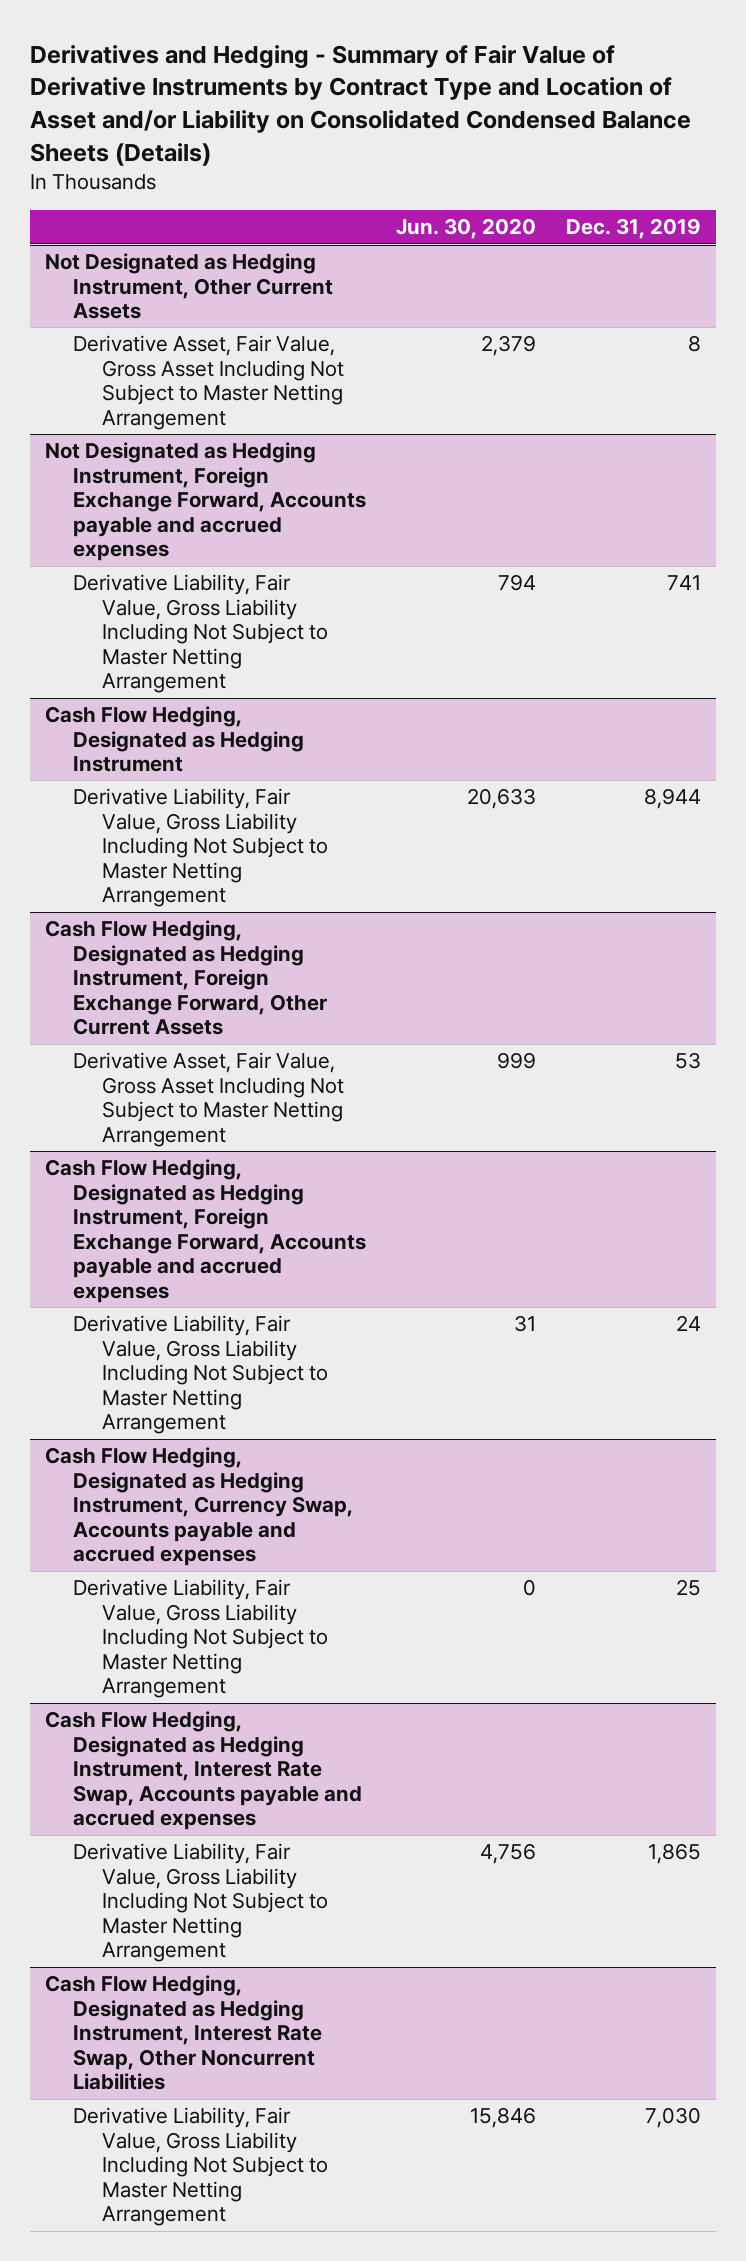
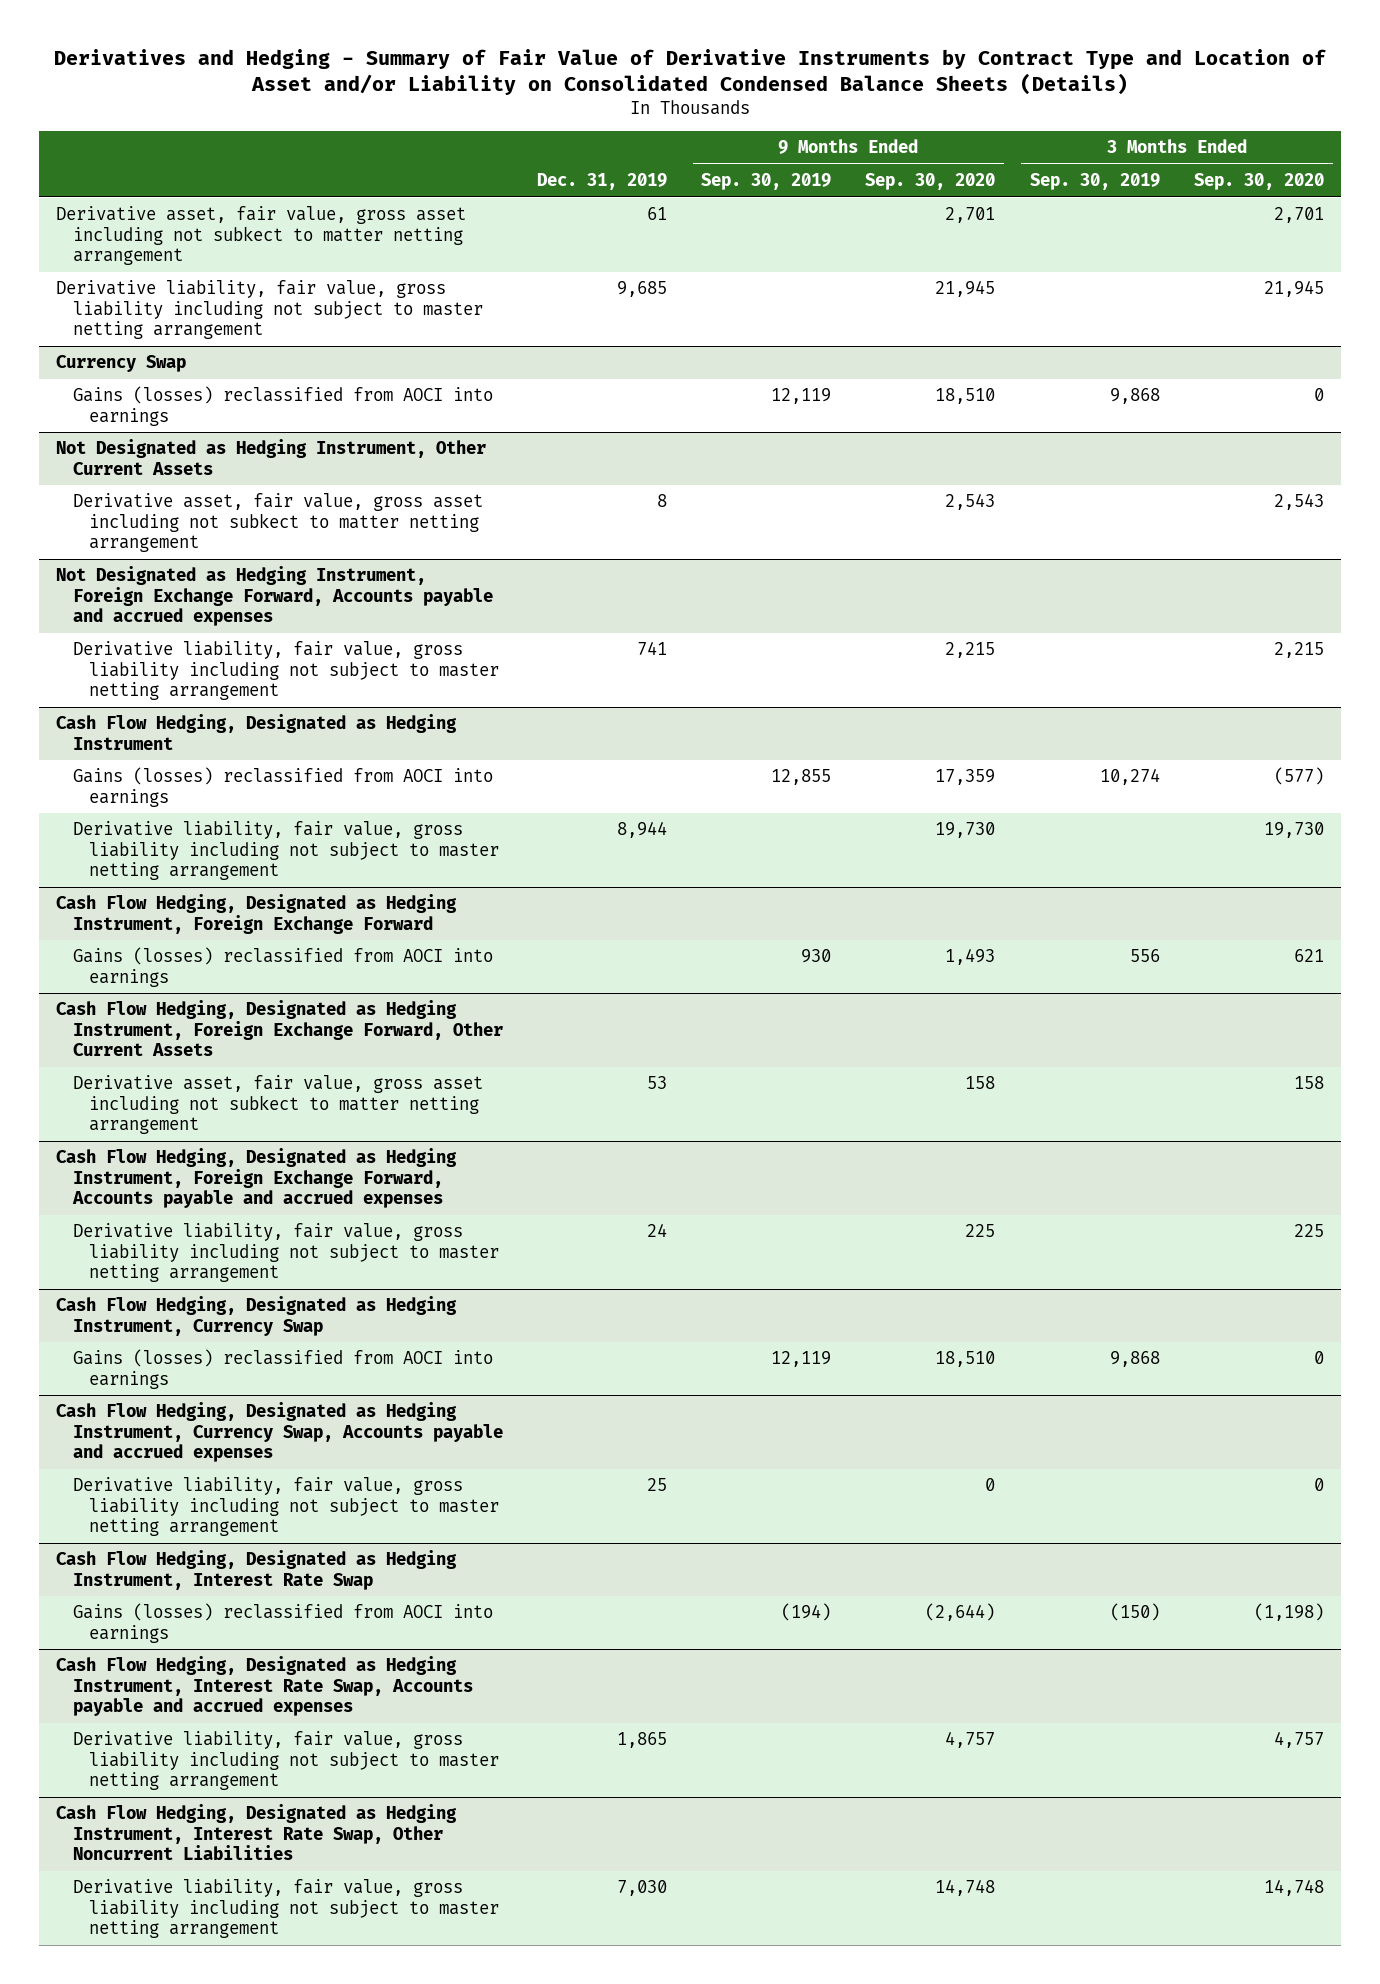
- | Jun. 30, 2020 | Dec. 31, 2019
+ | Dec. 31, 2019 | 9 Months Ended Sep. 30, 2019 | 9 Months Ended Sep. 30, 2020 | 3 Months Ended Sep. 30, 2019 | 3 Months Ended Sep. 30, 2020
+ Derivative asset, fair value, gross asset including not subkect to matter netting arrangement | 61 | | 2,701 | | 2,701
+ Derivative liability, fair value, gross liability including not subject to master netting arrangement | 9,685 | | 21,945 | | 21,945
+ Currency Swap
+ Gains (losses) reclassified from AOCI into earnings | | 12,119 | 18,510 | 9,868 | 0
@ Not Designated as Hedging Instrument, Other Current Assets
- Derivative Asset, Fair Value, Gross Asset Including Not Subject to Master Netting Arrangement | 2,379 | 8
+ Derivative asset, fair value, gross asset including not subkect to matter netting arrangement | 8 | | 2,543 | | 2,543
@ Not Designated as Hedging Instrument, Foreign Exchange Forward, Accounts payable and accrued expenses
- Derivative Liability, Fair Value, Gross Liability Including Not Subject to Master Netting Arrangement | 794 | 741
+ Derivative liability, fair value, gross liability including not subject to master netting arrangement | 741 | | 2,215 | | 2,215
@ Cash Flow Hedging, Designated as Hedging Instrument
- Derivative Liability, Fair Value, Gross Liability Including Not Subject to Master Netting Arrangement | 20,633 | 8,944
+ Gains (losses) reclassified from AOCI into earnings | | 12,855 | 17,359 | 10,274 | (577)
+ Derivative liability, fair value, gross liability including not subject to master netting arrangement | 8,944 | | 19,730 | | 19,730
+ Cash Flow Hedging, Designated as Hedging Instrument, Foreign Exchange Forward
+ Gains (losses) reclassified from AOCI into earnings | | 930 | 1,493 | 556 | 621
@ Cash Flow Hedging, Designated as Hedging Instrument, Foreign Exchange Forward, Other Current Assets
- Derivative Asset, Fair Value, Gross Asset Including Not Subject to Master Netting Arrangement | 999 | 53
+ Derivative asset, fair value, gross asset including not subkect to matter netting arrangement | 53 | | 158 | | 158
@ Cash Flow Hedging, Designated as Hedging Instrument, Foreign Exchange Forward, Accounts payable and accrued expenses
- Derivative Liability, Fair Value, Gross Liability Including Not Subject to Master Netting Arrangement | 31 | 24
+ Derivative liability, fair value, gross liability including not subject to master netting arrangement | 24 | | 225 | | 225
+ Cash Flow Hedging, Designated as Hedging Instrument, Currency Swap
+ Gains (losses) reclassified from AOCI into earnings | | 12,119 | 18,510 | 9,868 | 0
@ Cash Flow Hedging, Designated as Hedging Instrument, Currency Swap, Accounts payable and accrued expenses
- Derivative Liability, Fair Value, Gross Liability Including Not Subject to Master Netting Arrangement | 0 | 25
+ Derivative liability, fair value, gross liability including not subject to master netting arrangement | 25 | | 0 | | 0
+ Cash Flow Hedging, Designated as Hedging Instrument, Interest Rate Swap
+ Gains (losses) reclassified from AOCI into earnings | | (194) | (2,644) | (150) | (1,198)
@ Cash Flow Hedging, Designated as Hedging Instrument, Interest Rate Swap, Accounts payable and accrued expenses
- Derivative Liability, Fair Value, Gross Liability Including Not Subject to Master Netting Arrangement | 4,756 | 1,865
+ Derivative liability, fair value, gross liability including not subject to master netting arrangement | 1,865 | | 4,757 | | 4,757
@ Cash Flow Hedging, Designated as Hedging Instrument, Interest Rate Swap, Other Noncurrent Liabilities
- Derivative Liability, Fair Value, Gross Liability Including Not Subject to Master Netting Arrangement | 15,846 | 7,030
+ Derivative liability, fair value, gross liability including not subject to master netting arrangement | 7,030 | | 14,748 | | 14,748

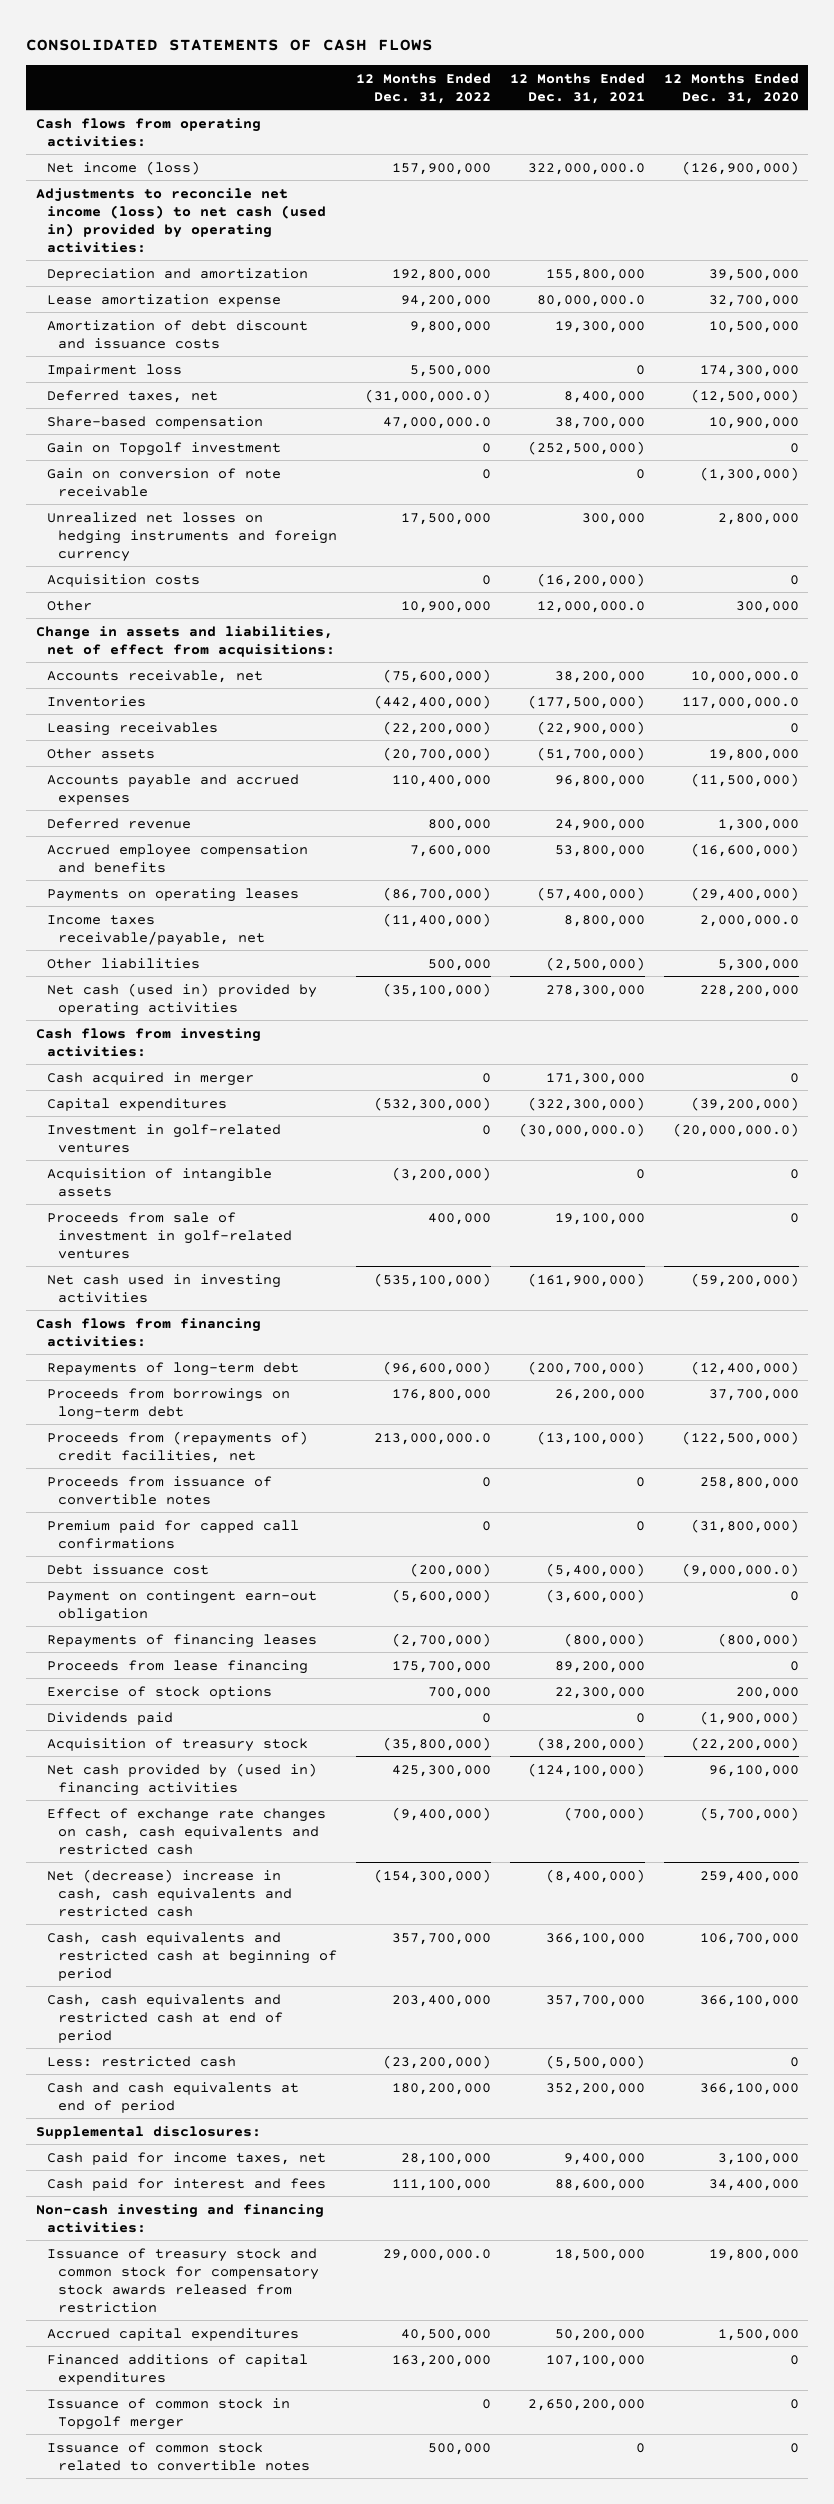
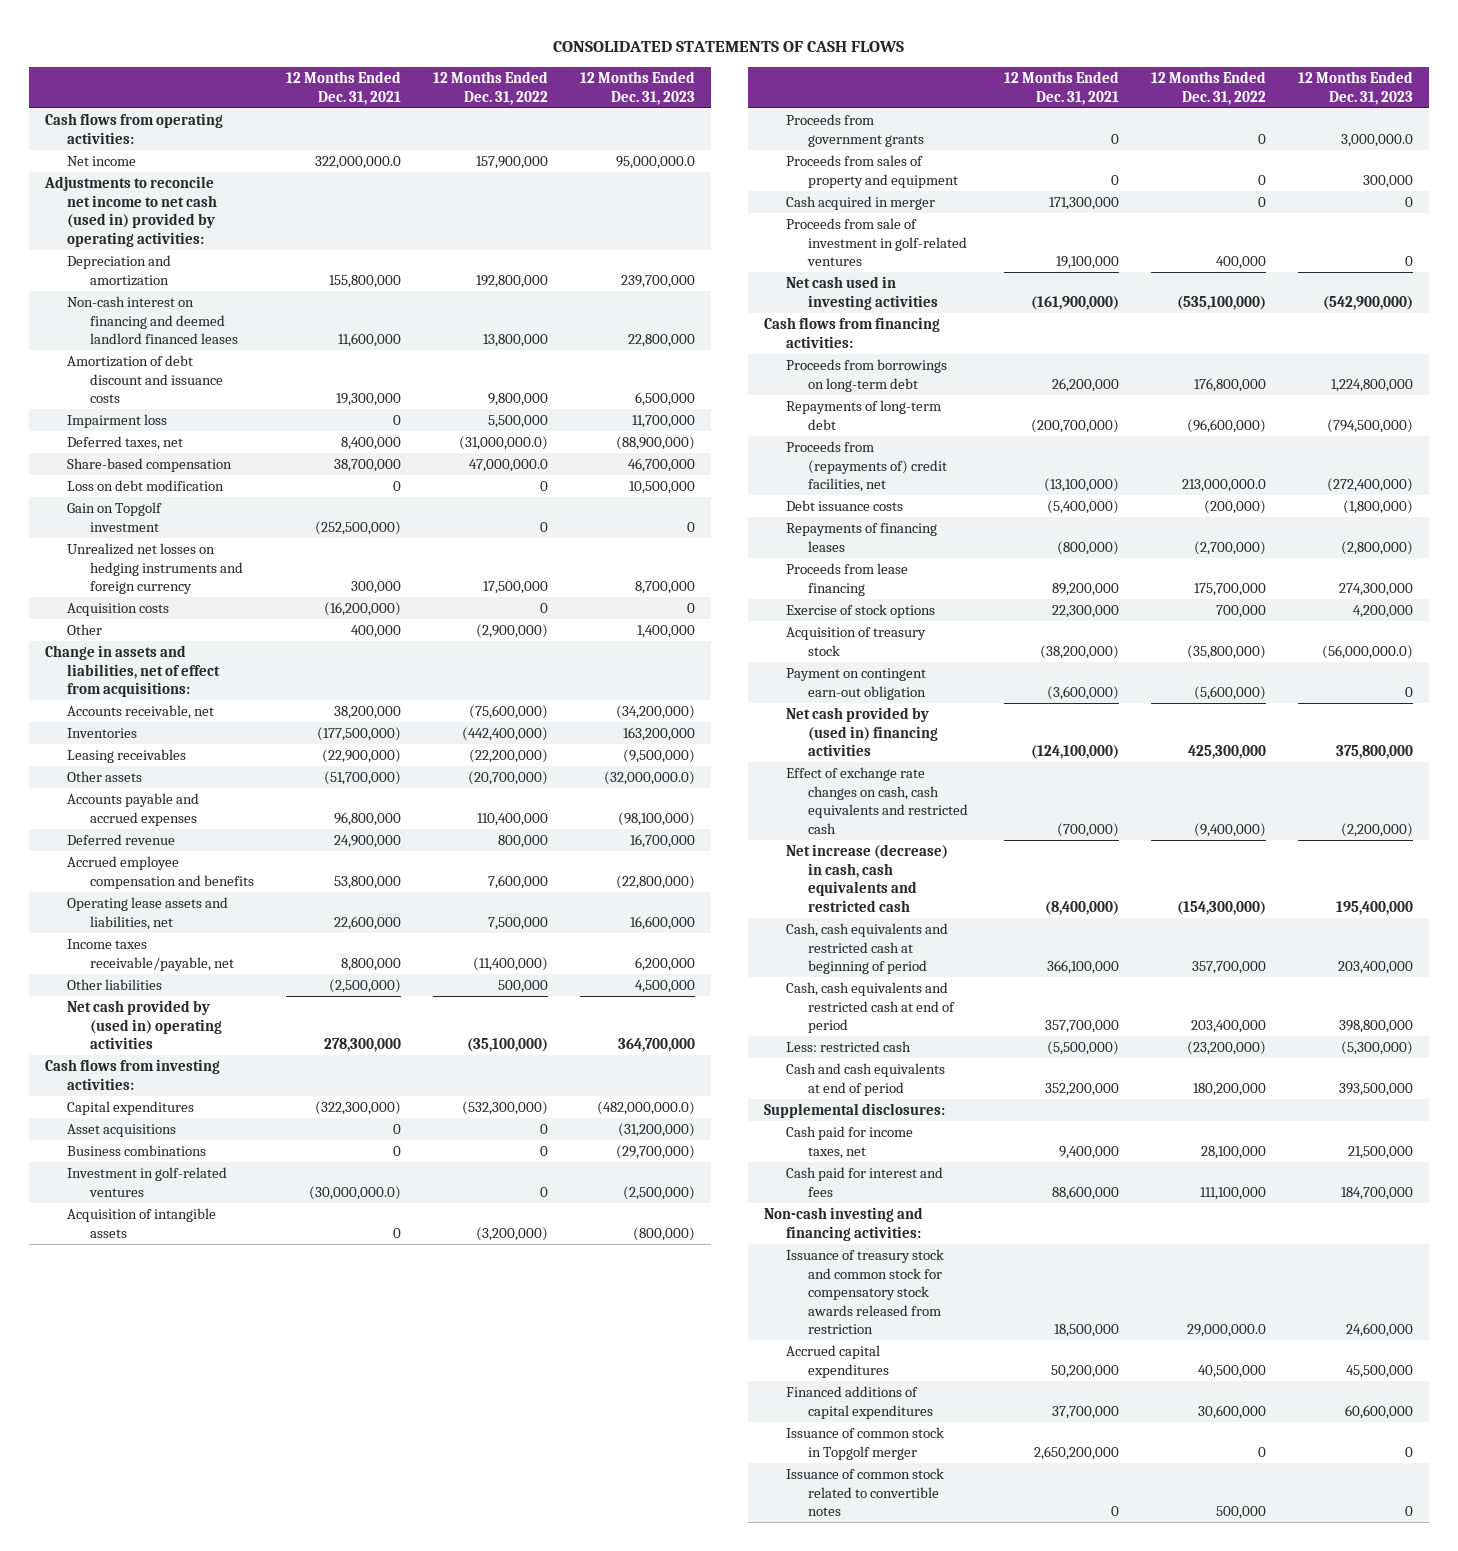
- | 12 Months Ended Dec. 31, 2022 | 12 Months Ended Dec. 31, 2021 | 12 Months Ended Dec. 31, 2020
+ | 12 Months Ended Dec. 31, 2021 | 12 Months Ended Dec. 31, 2022 | 12 Months Ended Dec. 31, 2023
- Net income (loss) | 157,900,000 | 322,000,000.0 | (126,900,000)
- Adjustments to reconcile net income (loss) to net cash (used in) provided by operating activities:
+ Net income | 322,000,000.0 | 157,900,000 | 95,000,000.0
+ Adjustments to reconcile net income to net cash (used in) provided by operating activities:
- Lease amortization expense | 94,200,000 | 80,000,000.0 | 32,700,000
+ Non-cash interest on financing and deemed landlord financed leases | 11,600,000 | 13,800,000 | 22,800,000
+ Loss on debt modification | 0 | 0 | 10,500,000
- Gain on conversion of note receivable | 0 | 0 | (1,300,000)
- Other | 10,900,000 | 12,000,000.0 | 300,000
+ Other | 400,000 | (2,900,000) | 1,400,000
- Payments on operating leases | (86,700,000) | (57,400,000) | (29,400,000)
+ Operating lease assets and liabilities, net | 22,600,000 | 7,500,000 | 16,600,000
- Net cash (used in) provided by operating activities | (35,100,000) | 278,300,000 | 228,200,000
+ Net cash provided by (used in) operating activities | 278,300,000 | (35,100,000) | 364,700,000
+ Asset acquisitions | 0 | 0 | (31,200,000)
+ Business combinations | 0 | 0 | (29,700,000)
+ Proceeds from government grants | 0 | 0 | 3,000,000.0
+ Proceeds from sales of property and equipment | 0 | 0 | 300,000
moved down: Cash acquired in merger | 171,300,000 | 0 | 0
moved down: Repayments of long-term debt | (200,700,000) | (96,600,000) | (794,500,000)
- Proceeds from issuance of convertible notes | 0 | 0 | 258,800,000
- Premium paid for capped call confirmations | 0 | 0 | (31,800,000)
- Debt issuance cost | (200,000) | (5,400,000) | (9,000,000.0)
+ Debt issuance costs | (5,400,000) | (200,000) | (1,800,000)
- Dividends paid | 0 | 0 | (1,900,000)
moved down: Payment on contingent earn-out obligation | (3,600,000) | (5,600,000) | 0
- Net (decrease) increase in cash, cash equivalents and restricted cash | (154,300,000) | (8,400,000) | 259,400,000
+ Net increase (decrease) in cash, cash equivalents and restricted cash | (8,400,000) | (154,300,000) | 195,400,000
- Financed additions of capital expenditures | 163,200,000 | 107,100,000 | 0
+ Financed additions of capital expenditures | 37,700,000 | 30,600,000 | 60,600,000

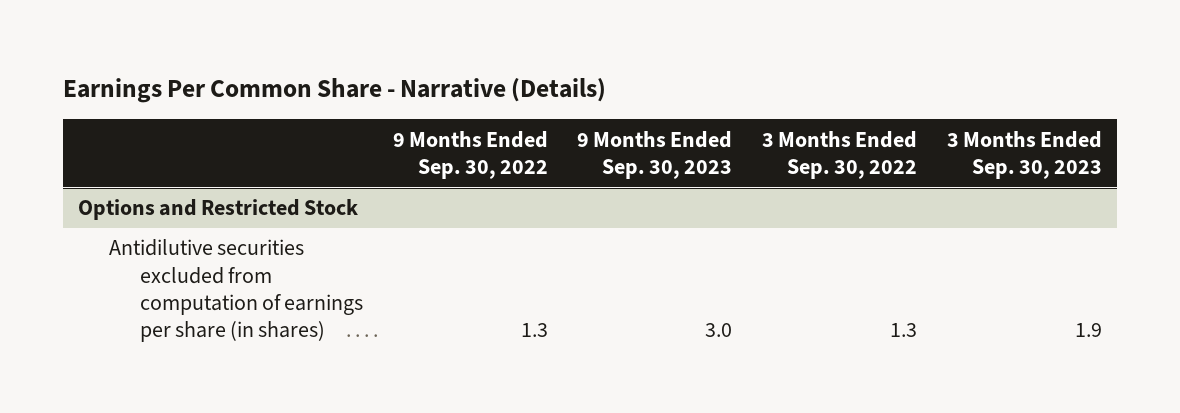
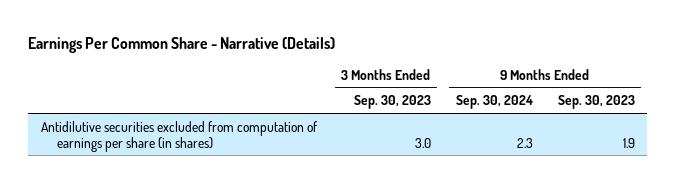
- | 9 Months Ended Sep. 30, 2022 | 9 Months Ended Sep. 30, 2023 | 3 Months Ended Sep. 30, 2022 | 3 Months Ended Sep. 30, 2023
+ | 3 Months Ended Sep. 30, 2023 | 9 Months Ended Sep. 30, 2024 | 9 Months Ended Sep. 30, 2023
- Options and Restricted Stock
- Antidilutive securities excluded from computation of earnings per share (in shares) | 1.3 | 3.0 | 1.3 | 1.9
+ Antidilutive securities excluded from computation of earnings per share (in shares) | 3.0 | 2.3 | 1.9

